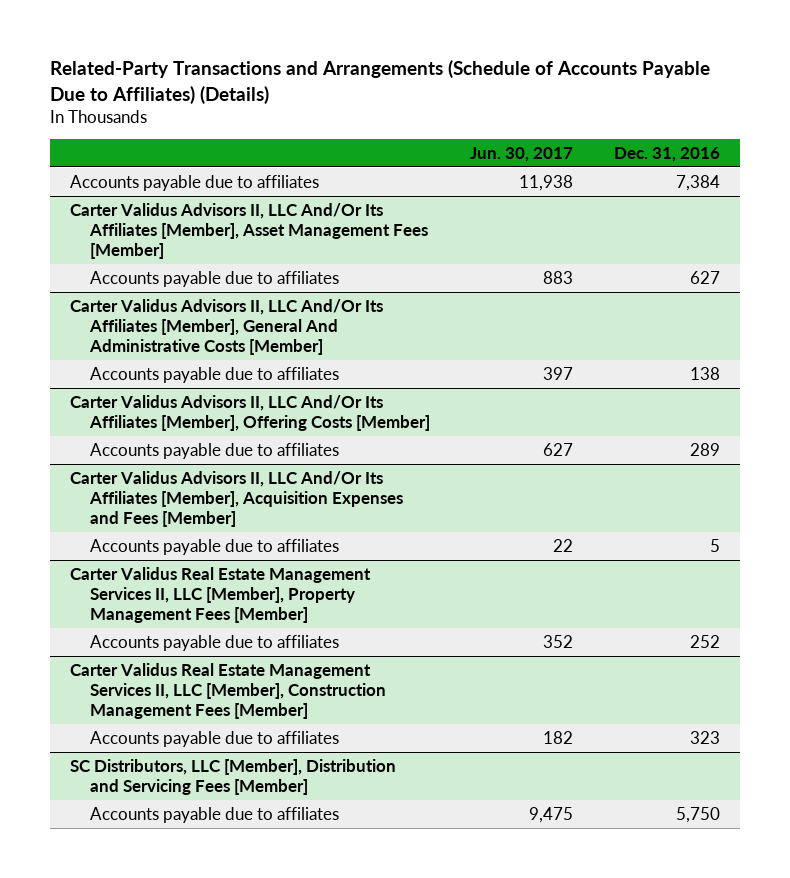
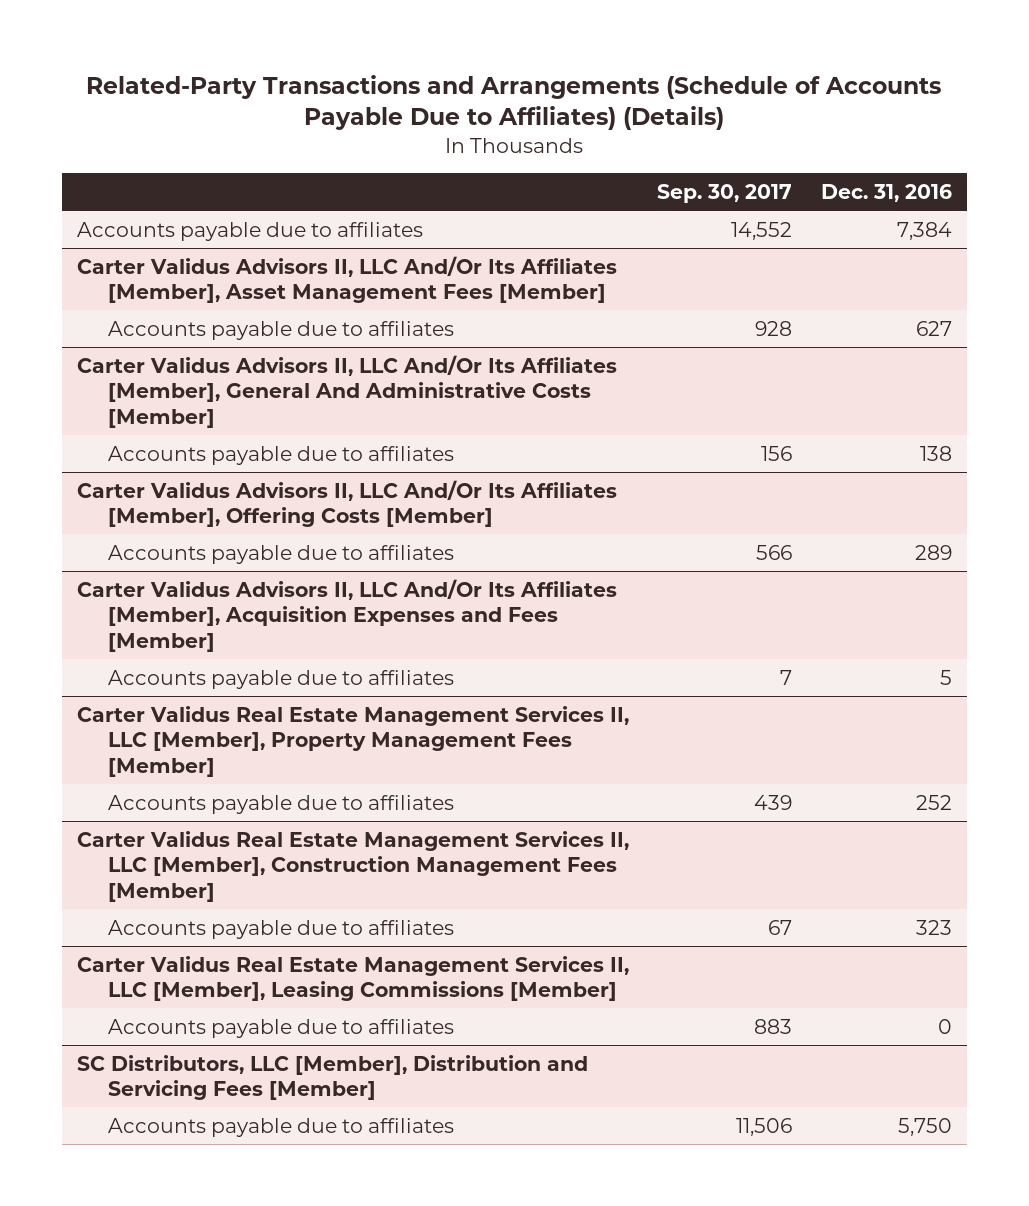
- | Jun. 30, 2017 | Dec. 31, 2016
+ | Sep. 30, 2017 | Dec. 31, 2016
+ Carter Validus Real Estate Management Services II, LLC [Member], Leasing Commissions [Member]
+ Accounts payable due to affiliates | 883 | 0

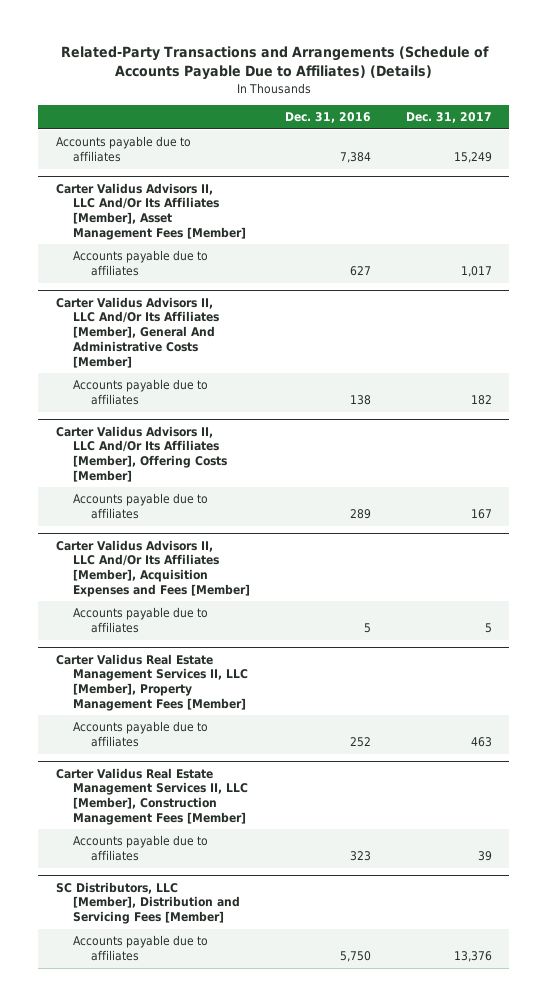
- | Sep. 30, 2017 | Dec. 31, 2016
+ | Dec. 31, 2016 | Dec. 31, 2017
- Carter Validus Real Estate Management Services II, LLC [Member], Leasing Commissions [Member]
- Accounts payable due to affiliates | 883 | 0

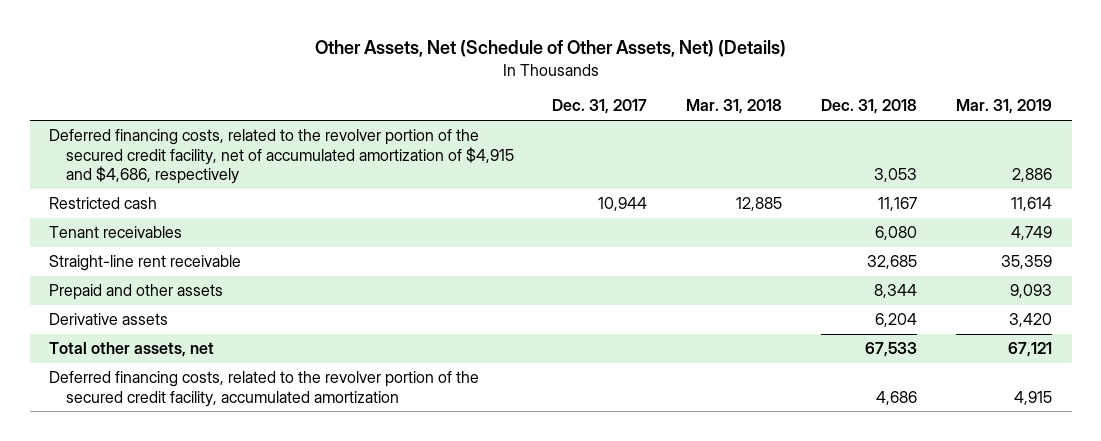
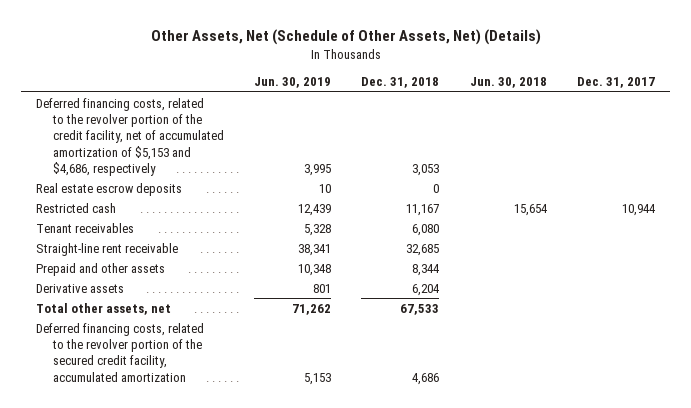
- | Dec. 31, 2017 | Mar. 31, 2018 | Dec. 31, 2018 | Mar. 31, 2019
+ | Jun. 30, 2019 | Dec. 31, 2018 | Jun. 30, 2018 | Dec. 31, 2017
- Deferred financing costs, related to the revolver portion of the secured credit facility, net of accumulated amortization of $4,915 and $4,686, respectively | | | 3,053 | 2,886
+ Deferred financing costs, related to the revolver portion of the credit facility, net of accumulated amortization of $5,153 and $4,686, respectively | 3,995 | 3,053 | |
+ Real estate escrow deposits | 10 | 0 | |

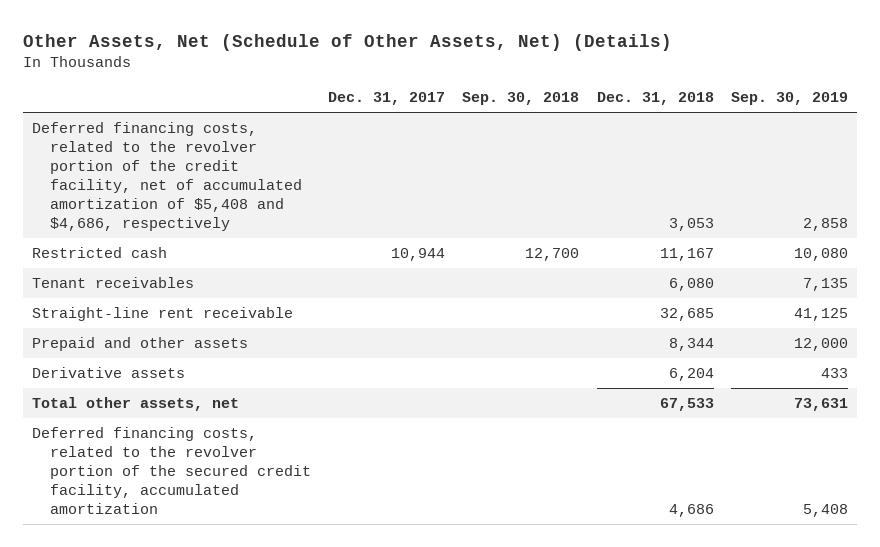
- | Jun. 30, 2019 | Dec. 31, 2018 | Jun. 30, 2018 | Dec. 31, 2017
+ | Dec. 31, 2017 | Sep. 30, 2018 | Dec. 31, 2018 | Sep. 30, 2019
- Deferred financing costs, related to the revolver portion of the credit facility, net of accumulated amortization of $5,153 and $4,686, respectively | 3,995 | 3,053 | |
- Real estate escrow deposits | 10 | 0 | |
+ Deferred financing costs, related to the revolver portion of the credit facility, net of accumulated amortization of $5,408 and $4,686, respectively | | | 3,053 | 2,858

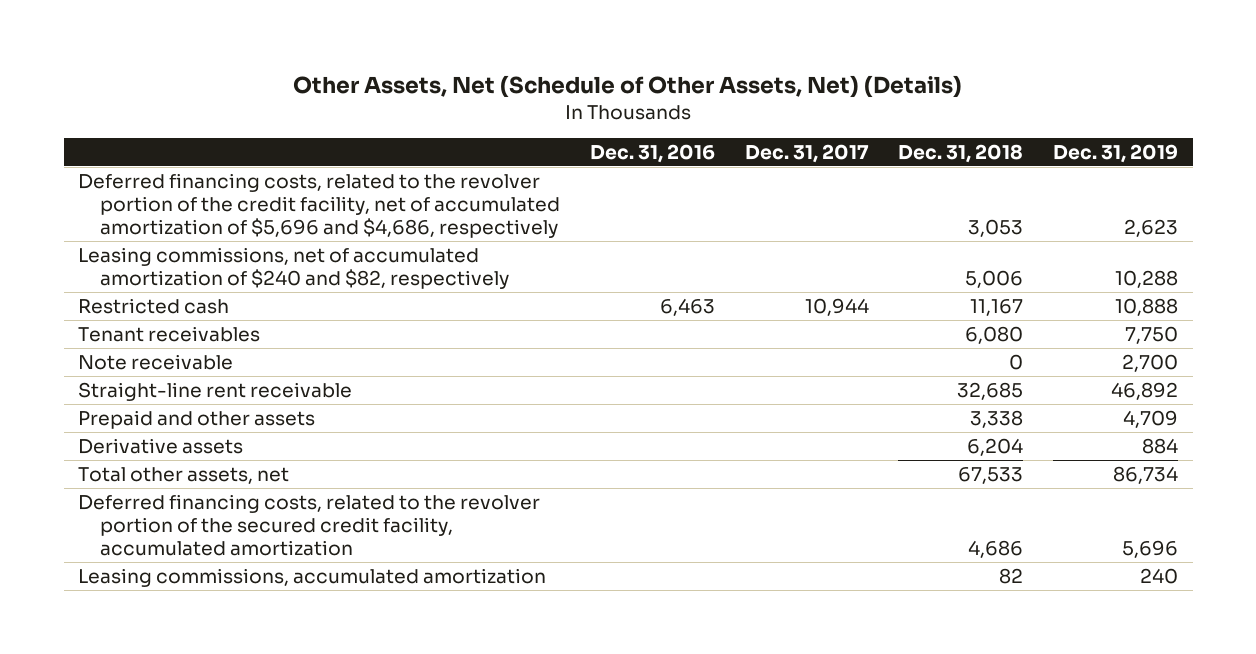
- | Dec. 31, 2017 | Sep. 30, 2018 | Dec. 31, 2018 | Sep. 30, 2019
+ | Dec. 31, 2016 | Dec. 31, 2017 | Dec. 31, 2018 | Dec. 31, 2019
- Deferred financing costs, related to the revolver portion of the credit facility, net of accumulated amortization of $5,408 and $4,686, respectively | | | 3,053 | 2,858
+ Deferred financing costs, related to the revolver portion of the credit facility, net of accumulated amortization of $5,696 and $4,686, respectively | | | 3,053 | 2,623
+ Leasing commissions, net of accumulated amortization of $240 and $82, respectively | | | 5,006 | 10,288
+ Note receivable | | | 0 | 2,700
- Prepaid and other assets | | | 8,344 | 12,000
+ Prepaid and other assets | | | 3,338 | 4,709
+ Leasing commissions, accumulated amortization | | | 82 | 240

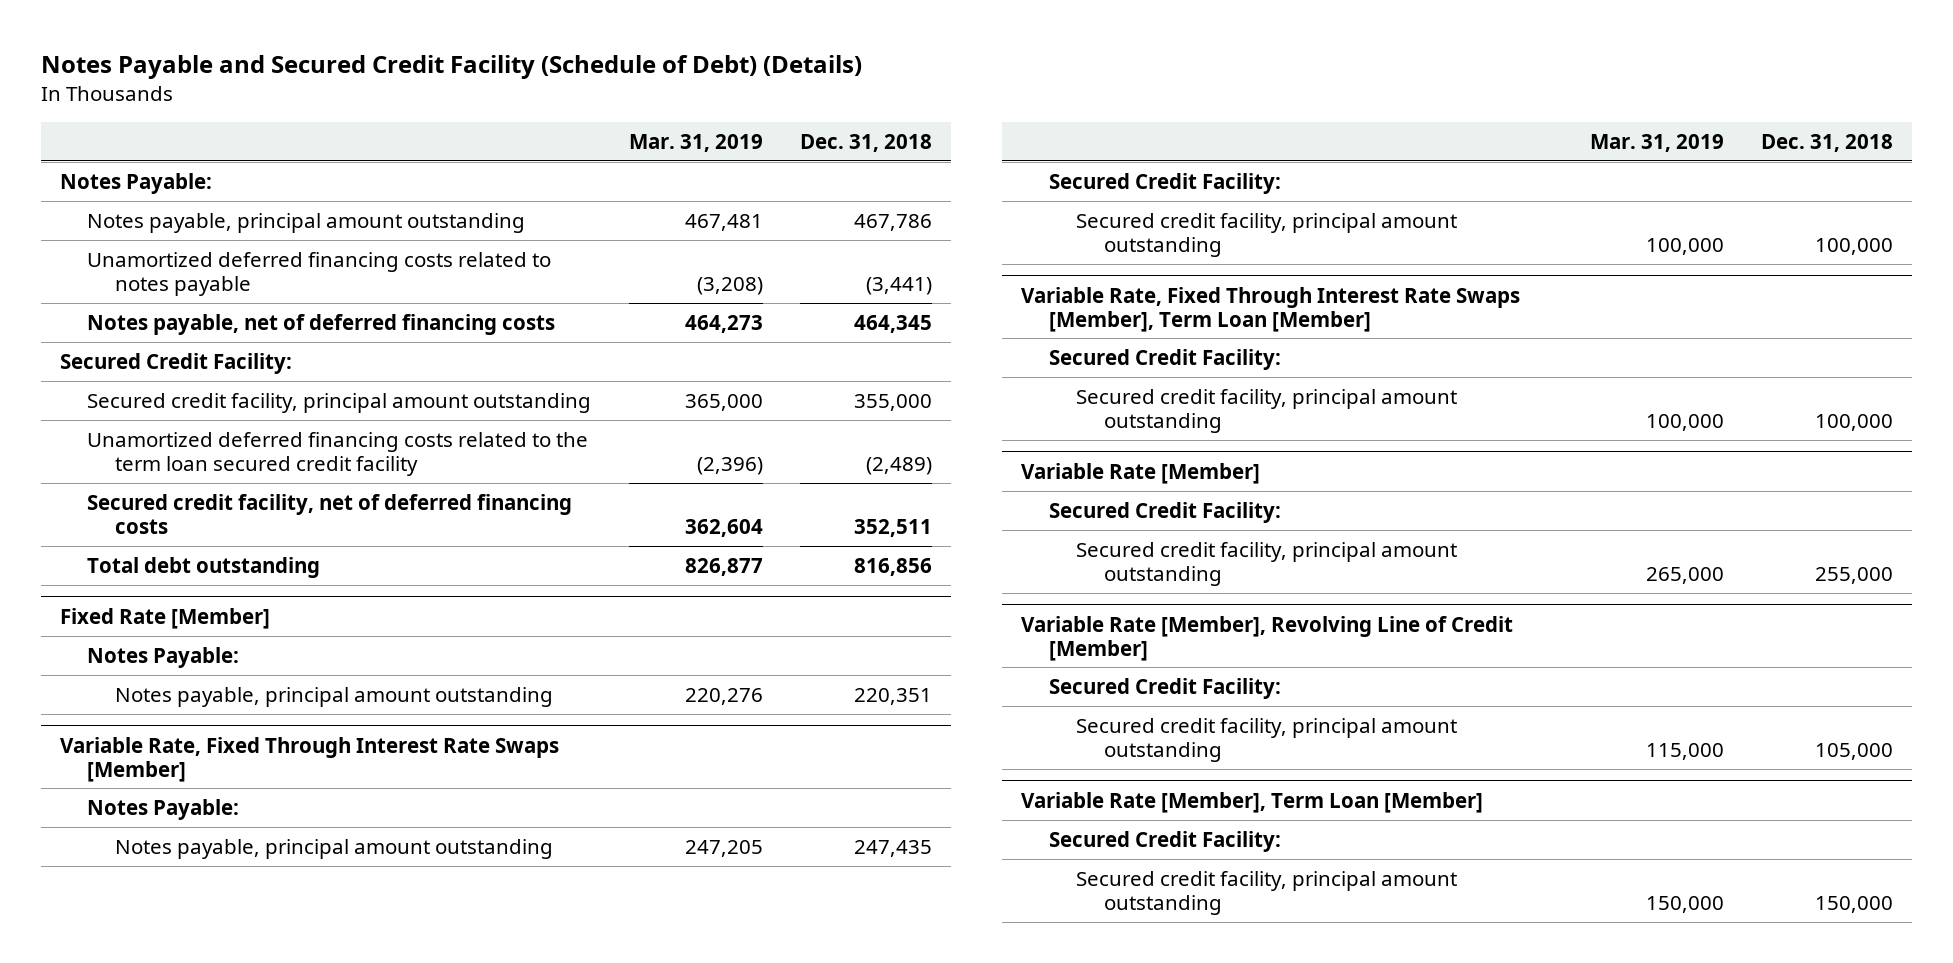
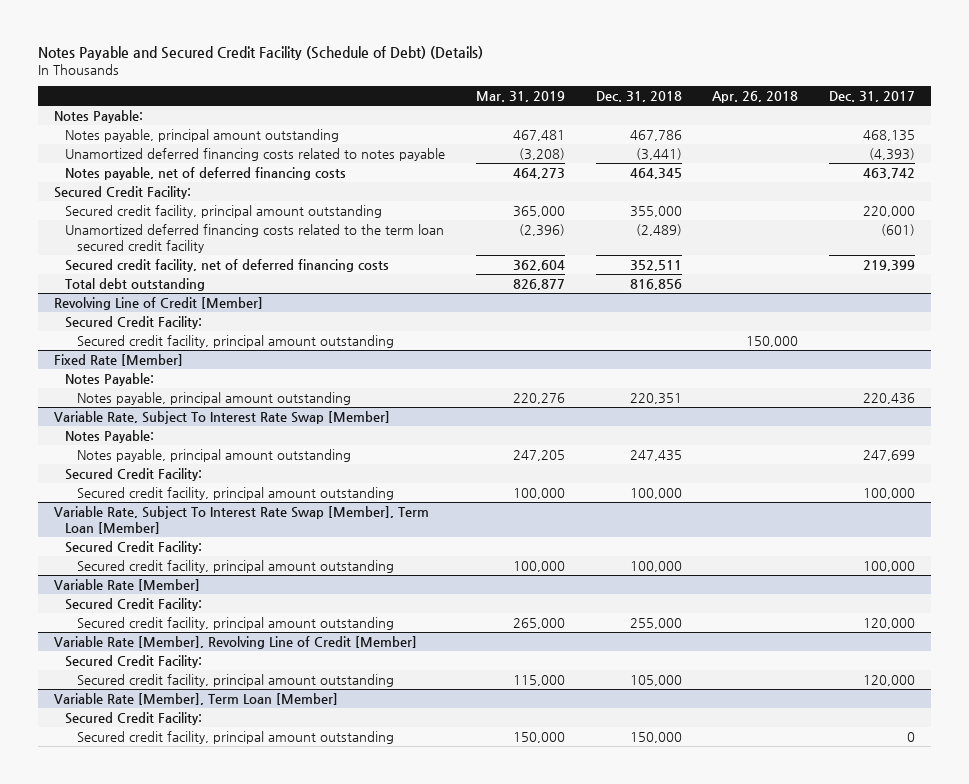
- | Mar. 31, 2019 | Dec. 31, 2018
+ | Mar. 31, 2019 | Dec. 31, 2018 | Apr. 26, 2018 | Dec. 31, 2017
+ Revolving Line of Credit [Member]
+ Secured Credit Facility:
+ Secured credit facility, principal amount outstanding | | | 150,000 |
- Variable Rate, Fixed Through Interest Rate Swaps [Member]
+ Variable Rate, Subject To Interest Rate Swap [Member]
- Variable Rate, Fixed Through Interest Rate Swaps [Member], Term Loan [Member]
+ Variable Rate, Subject To Interest Rate Swap [Member], Term Loan [Member]

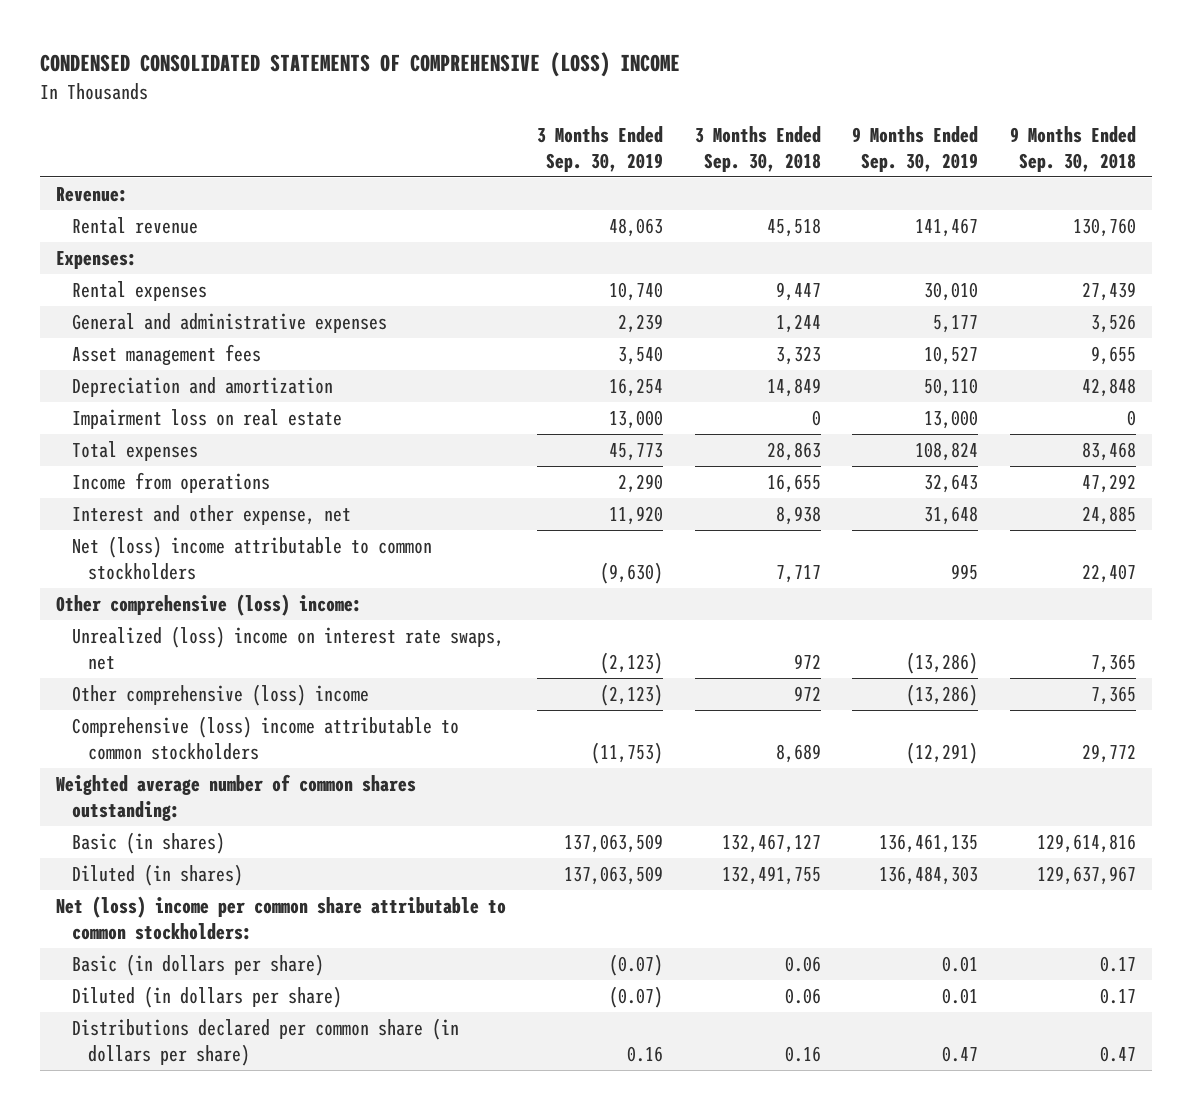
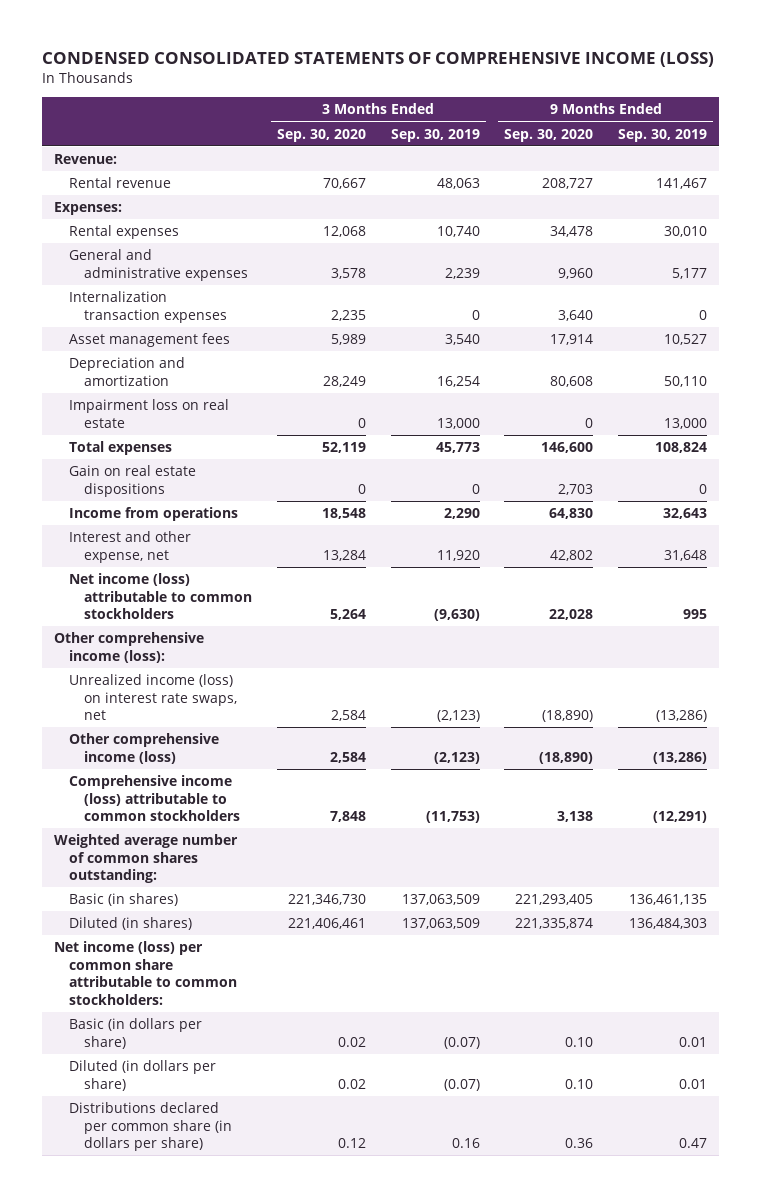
- CONDENSED CONSOLIDATED STATEMENTS OF COMPREHENSIVE (LOSS) INCOME
+ CONDENSED CONSOLIDATED STATEMENTS OF COMPREHENSIVE INCOME (LOSS)
- | 3 Months Ended Sep. 30, 2019 | 3 Months Ended Sep. 30, 2018 | 9 Months Ended Sep. 30, 2019 | 9 Months Ended Sep. 30, 2018
+ | 3 Months Ended Sep. 30, 2020 | 3 Months Ended Sep. 30, 2019 | 9 Months Ended Sep. 30, 2020 | 9 Months Ended Sep. 30, 2019
+ Internalization transaction expenses | 2,235 | 0 | 3,640 | 0
+ Gain on real estate dispositions | 0 | 0 | 2,703 | 0
- Net (loss) income attributable to common stockholders | (9,630) | 7,717 | 995 | 22,407
- Other comprehensive (loss) income:
- Unrealized (loss) income on interest rate swaps, net | (2,123) | 972 | (13,286) | 7,365
- Other comprehensive (loss) income | (2,123) | 972 | (13,286) | 7,365
- Comprehensive (loss) income attributable to common stockholders | (11,753) | 8,689 | (12,291) | 29,772
+ Net income (loss) attributable to common stockholders | 5,264 | (9,630) | 22,028 | 995
+ Other comprehensive income (loss):
+ Unrealized income (loss) on interest rate swaps, net | 2,584 | (2,123) | (18,890) | (13,286)
+ Other comprehensive income (loss) | 2,584 | (2,123) | (18,890) | (13,286)
+ Comprehensive income (loss) attributable to common stockholders | 7,848 | (11,753) | 3,138 | (12,291)
- Net (loss) income per common share attributable to common stockholders:
+ Net income (loss) per common share attributable to common stockholders:

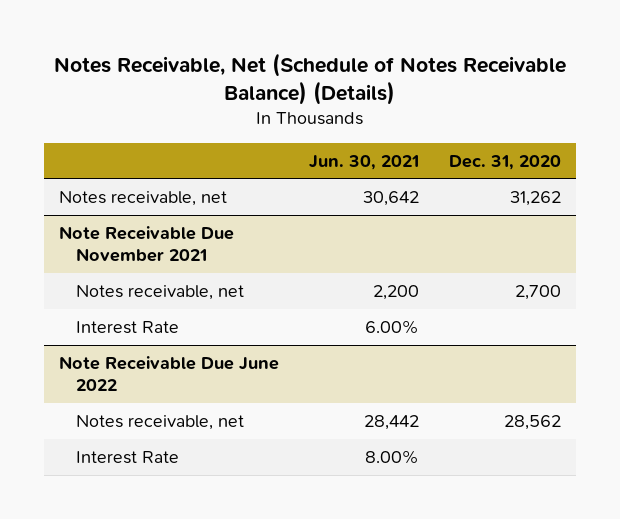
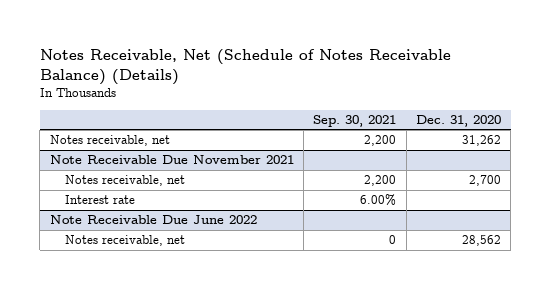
- | Jun. 30, 2021 | Dec. 31, 2020
+ | Sep. 30, 2021 | Dec. 31, 2020
@ Note Receivable Due November 2021
- Interest Rate | 6.00% |
+ Interest rate | 6.00% |
@ Note Receivable Due June 2022
- Interest Rate | 8.00% |

